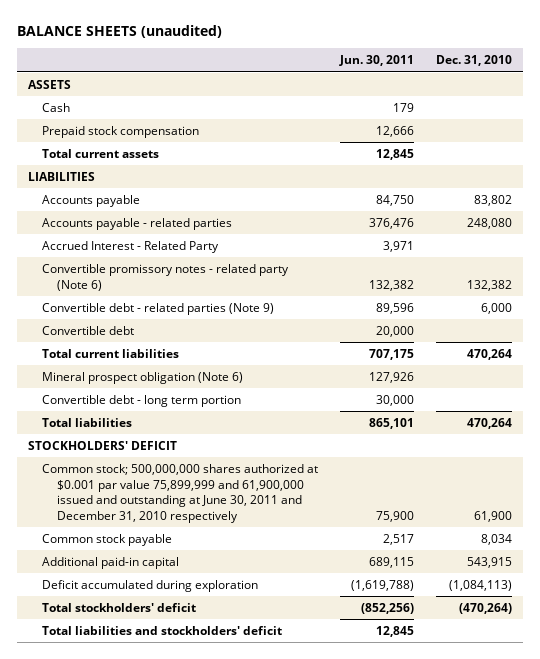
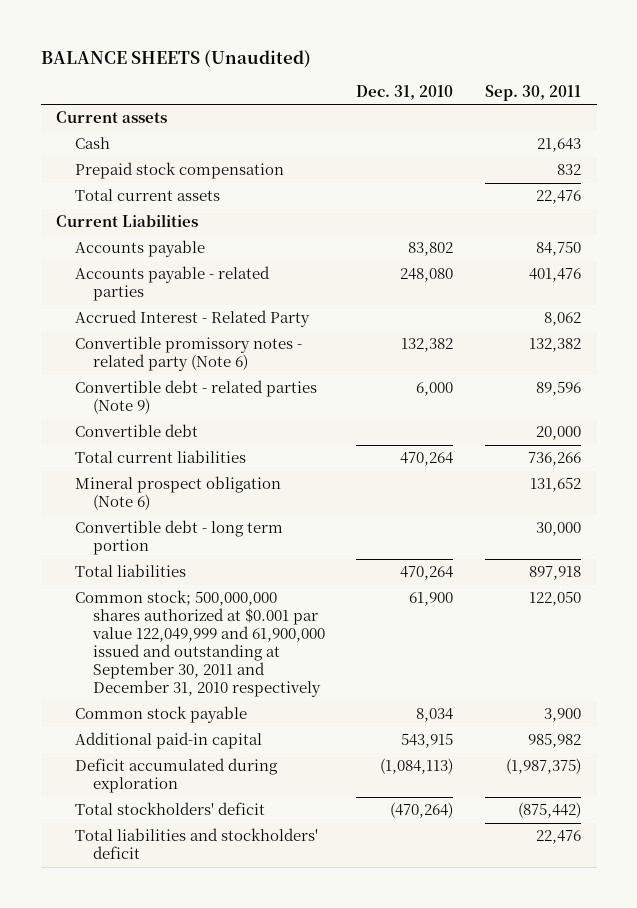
- BALANCE SHEETS (unaudited)
+ BALANCE SHEETS (Unaudited)
- | Jun. 30, 2011 | Dec. 31, 2010
+ | Dec. 31, 2010 | Sep. 30, 2011
- ASSETS
+ Current assets
- LIABILITIES
+ Current Liabilities
- STOCKHOLDERS' DEFICIT
- Common stock; 500,000,000 shares authorized at $0.001 par value 75,899,999 and 61,900,000 issued and outstanding at June 30, 2011 and December 31, 2010 respectively | 75,900 | 61,900
+ Common stock; 500,000,000 shares authorized at $0.001 par value 122,049,999 and 61,900,000 issued and outstanding at September 30, 2011 and December 31, 2010 respectively | 61,900 | 122,050

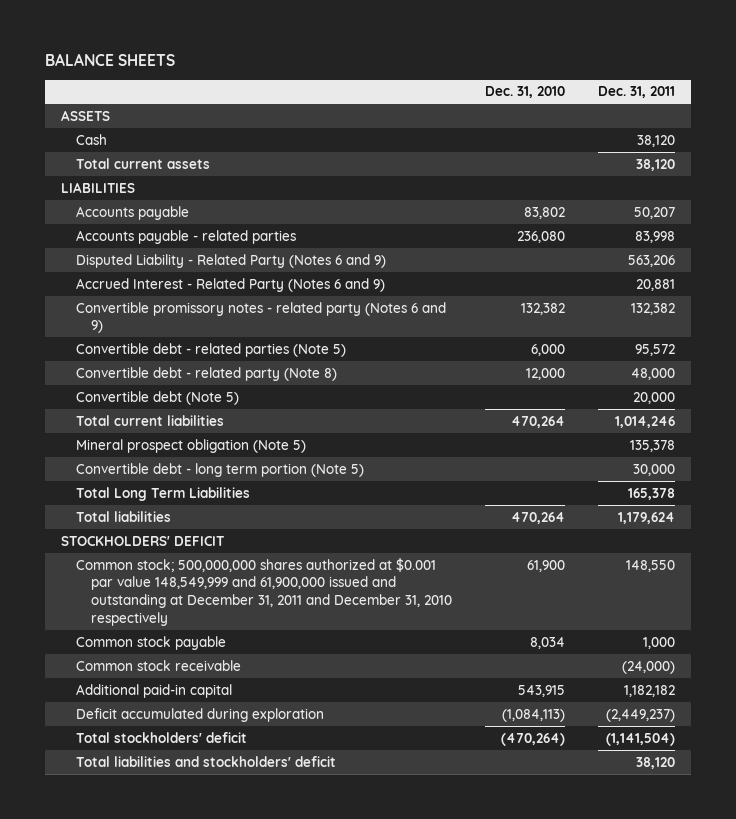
- BALANCE SHEETS (Unaudited)
+ BALANCE SHEETS
- | Dec. 31, 2010 | Sep. 30, 2011
+ | Dec. 31, 2010 | Dec. 31, 2011
- Current assets
+ ASSETS
- Prepaid stock compensation | | 832
- Current Liabilities
+ LIABILITIES
- Accounts payable - related parties | 248,080 | 401,476
- Accrued Interest - Related Party | | 8,062
- Convertible promissory notes - related party (Note 6) | 132,382 | 132,382
- Convertible debt - related parties (Note 9) | 6,000 | 89,596
- Convertible debt | | 20,000
+ Accounts payable - related parties | 236,080 | 83,998
+ Disputed Liability - Related Party (Notes 6 and 9) | | 563,206
+ Accrued Interest - Related Party (Notes 6 and 9) | | 20,881
+ Convertible promissory notes - related party (Notes 6 and 9) | 132,382 | 132,382
+ Convertible debt - related parties (Note 5) | 6,000 | 95,572
+ Convertible debt - related party (Note 8) | 12,000 | 48,000
+ Convertible debt (Note 5) | | 20,000
- Mineral prospect obligation (Note 6) | | 131,652
- Convertible debt - long term portion | | 30,000
+ Mineral prospect obligation (Note 5) | | 135,378
+ Convertible debt - long term portion (Note 5) | | 30,000
+ Total Long Term Liabilities | | 165,378
- Common stock; 500,000,000 shares authorized at $0.001 par value 122,049,999 and 61,900,000 issued and outstanding at September 30, 2011 and December 31, 2010 respectively | 61,900 | 122,050
+ STOCKHOLDERS' DEFICIT
+ Common stock; 500,000,000 shares authorized at $0.001 par value 148,549,999 and 61,900,000 issued and outstanding at December 31, 2011 and December 31, 2010 respectively | 61,900 | 148,550
+ Common stock receivable | | (24,000)

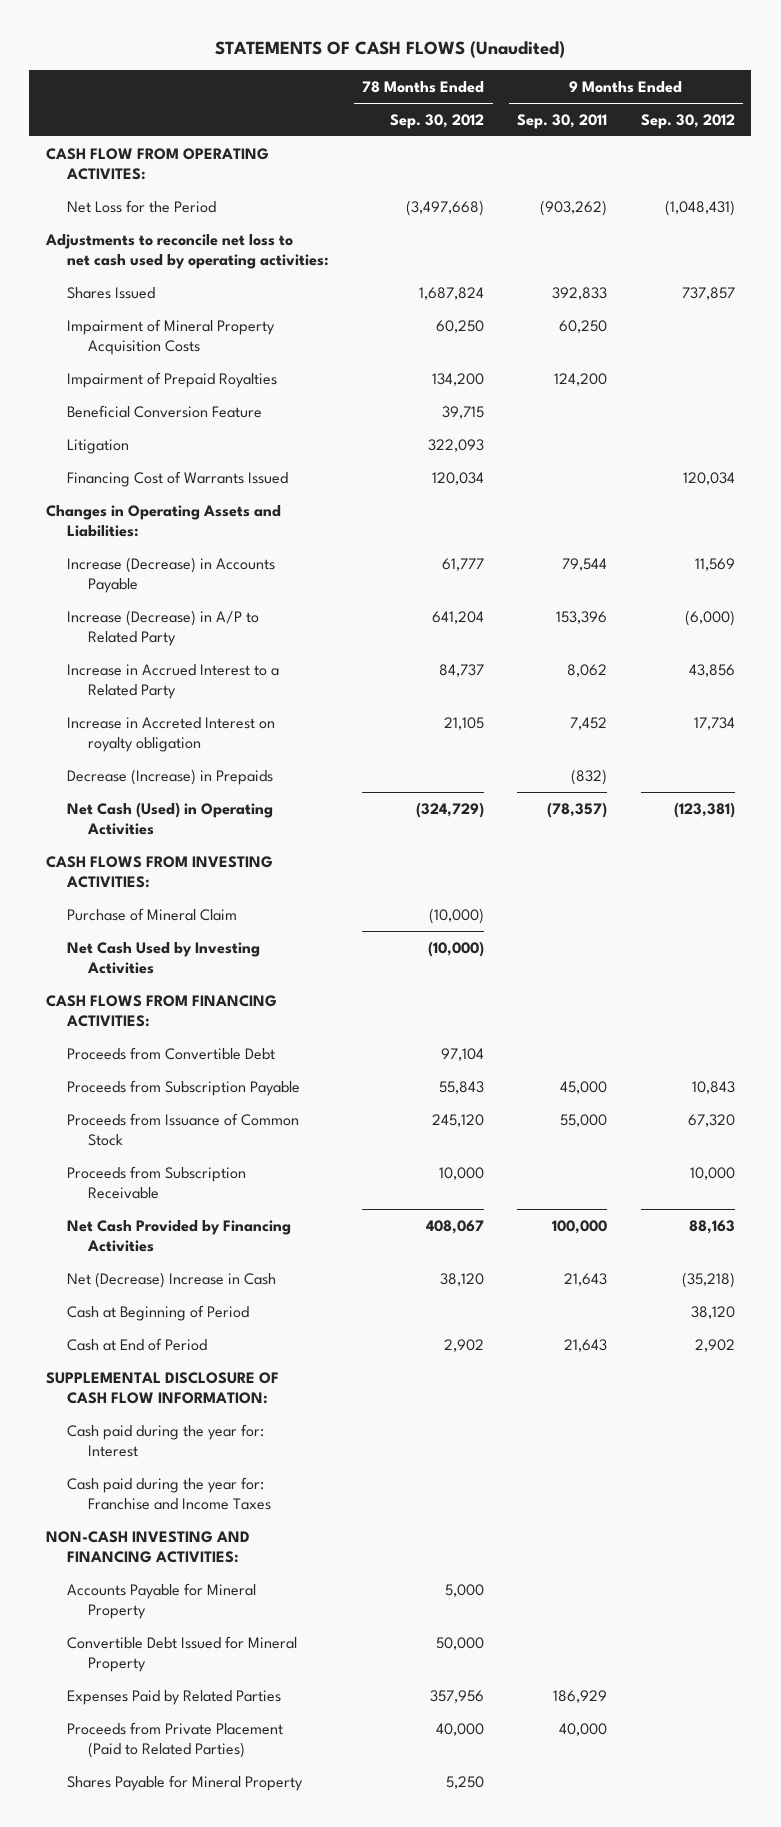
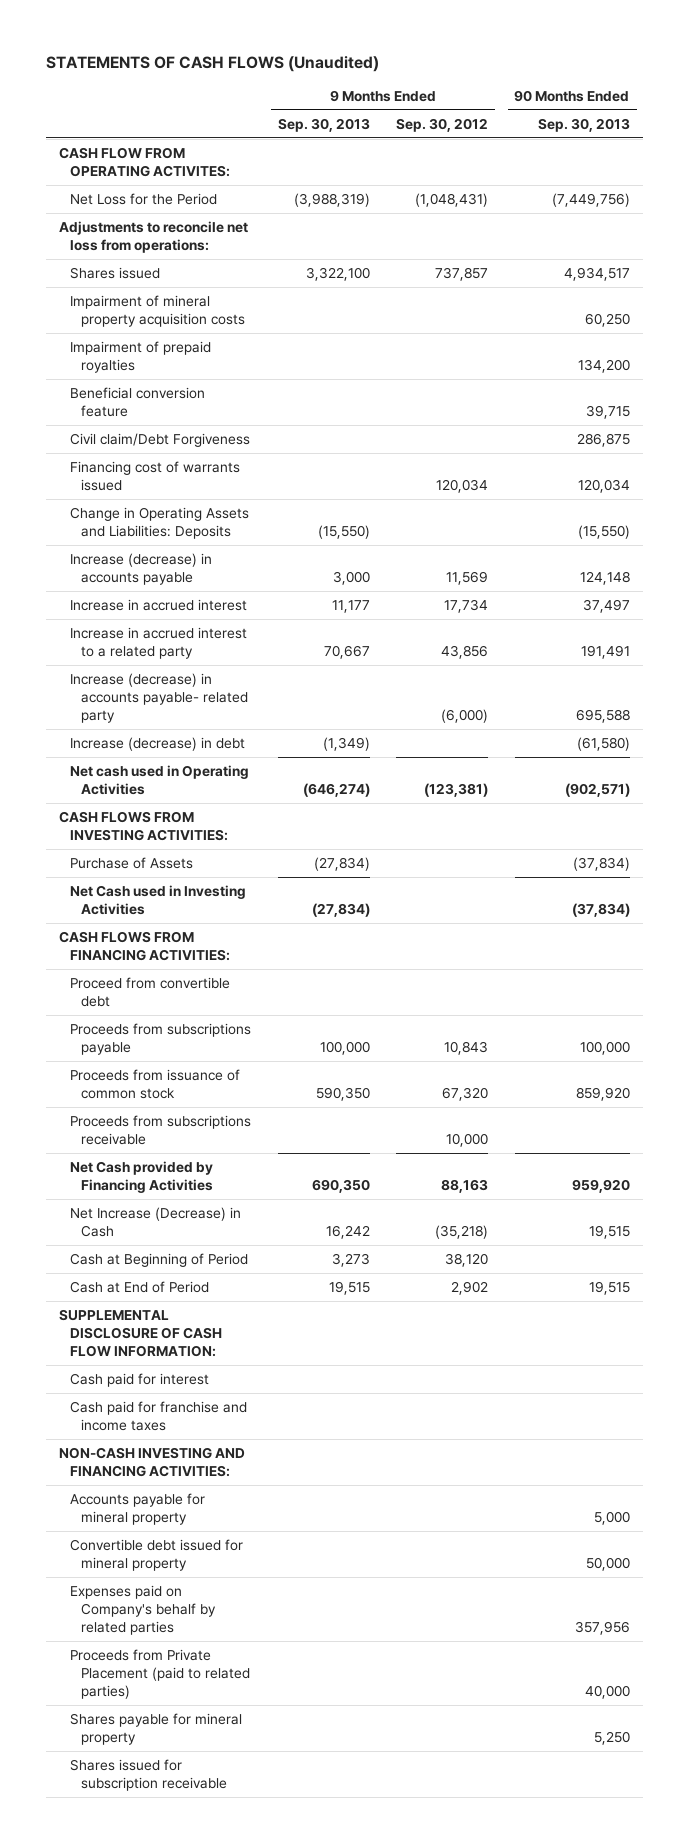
- | 78 Months Ended Sep. 30, 2012 | 9 Months Ended Sep. 30, 2011 | 9 Months Ended Sep. 30, 2012
+ | 9 Months Ended Sep. 30, 2013 | 9 Months Ended Sep. 30, 2012 | 90 Months Ended Sep. 30, 2013
- Adjustments to reconcile net loss to net cash used by operating activities:
- Shares Issued | 1,687,824 | 392,833 | 737,857
- Impairment of Mineral Property Acquisition Costs | 60,250 | 60,250 |
- Impairment of Prepaid Royalties | 134,200 | 124,200 |
- Beneficial Conversion Feature | 39,715 | |
- Litigation | 322,093 | |
- Financing Cost of Warrants Issued | 120,034 | | 120,034
- Changes in Operating Assets and Liabilities:
- Increase (Decrease) in Accounts Payable | 61,777 | 79,544 | 11,569
- Increase (Decrease) in A/P to Related Party | 641,204 | 153,396 | (6,000)
- Increase in Accrued Interest to a Related Party | 84,737 | 8,062 | 43,856
- Increase in Accreted Interest on royalty obligation | 21,105 | 7,452 | 17,734
- Decrease (Increase) in Prepaids | | (832) |
- Net Cash (Used) in Operating Activities | (324,729) | (78,357) | (123,381)
+ Adjustments to reconcile net loss from operations:
+ Shares issued | 3,322,100 | 737,857 | 4,934,517
+ Impairment of mineral property acquisition costs | | | 60,250
+ Impairment of prepaid royalties | | | 134,200
+ Beneficial conversion feature | | | 39,715
+ Civil claim/Debt Forgiveness | | | 286,875
+ Financing cost of warrants issued | | 120,034 | 120,034
+ Change in Operating Assets and Liabilities: Deposits | (15,550) | | (15,550)
+ Increase (decrease) in accounts payable | 3,000 | 11,569 | 124,148
+ Increase in accrued interest | 11,177 | 17,734 | 37,497
+ Increase in accrued interest to a related party | 70,667 | 43,856 | 191,491
+ Increase (decrease) in accounts payable- related party | | (6,000) | 695,588
+ Increase (decrease) in debt | (1,349) | | (61,580)
+ Net cash used in Operating Activities | (646,274) | (123,381) | (902,571)
- Purchase of Mineral Claim | (10,000) | |
- Net Cash Used by Investing Activities | (10,000) | |
+ Purchase of Assets | (27,834) | | (37,834)
+ Net Cash used in Investing Activities | (27,834) | | (37,834)
- Proceeds from Convertible Debt | 97,104 | |
- Proceeds from Subscription Payable | 55,843 | 45,000 | 10,843
- Proceeds from Issuance of Common Stock | 245,120 | 55,000 | 67,320
- Proceeds from Subscription Receivable | 10,000 | | 10,000
- Net Cash Provided by Financing Activities | 408,067 | 100,000 | 88,163
- Net (Decrease) Increase in Cash | 38,120 | 21,643 | (35,218)
+ Proceed from convertible debt
+ Proceeds from subscriptions payable | 100,000 | 10,843 | 100,000
+ Proceeds from issuance of common stock | 590,350 | 67,320 | 859,920
+ Proceeds from subscriptions receivable | | 10,000 |
+ Net Cash provided by Financing Activities | 690,350 | 88,163 | 959,920
+ Net Increase (Decrease) in Cash | 16,242 | (35,218) | 19,515
- Cash paid during the year for: Interest
- Cash paid during the year for: Franchise and Income Taxes
+ Cash paid for interest
+ Cash paid for franchise and income taxes
- Accounts Payable for Mineral Property | 5,000 | |
- Convertible Debt Issued for Mineral Property | 50,000 | |
- Expenses Paid by Related Parties | 357,956 | 186,929 |
- Proceeds from Private Placement (Paid to Related Parties) | 40,000 | 40,000 |
- Shares Payable for Mineral Property | 5,250 | |
+ Accounts payable for mineral property | | | 5,000
+ Convertible debt issued for mineral property | | | 50,000
+ Expenses paid on Company's behalf by related parties | | | 357,956
+ Proceeds from Private Placement (paid to related parties) | | | 40,000
+ Shares payable for mineral property | | | 5,250
+ Shares issued for subscription receivable

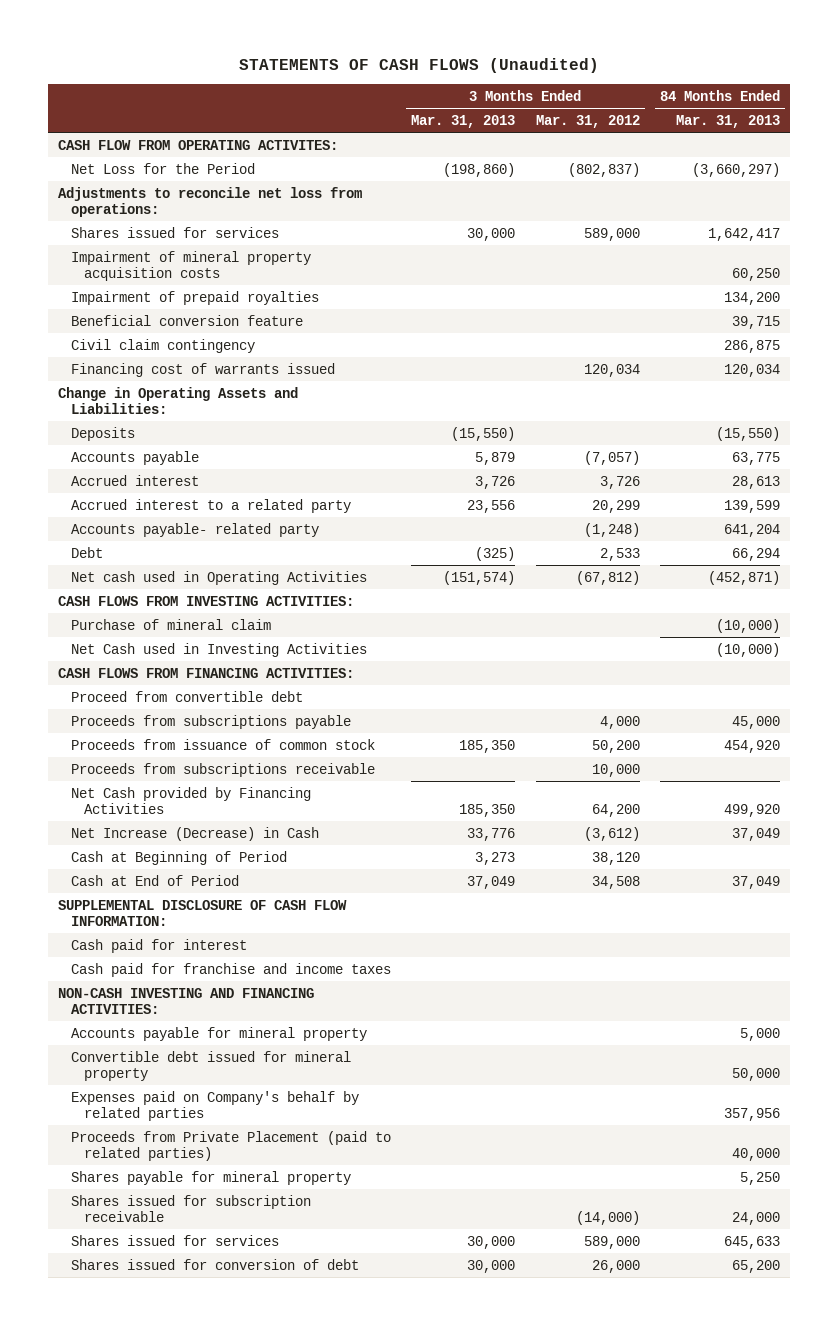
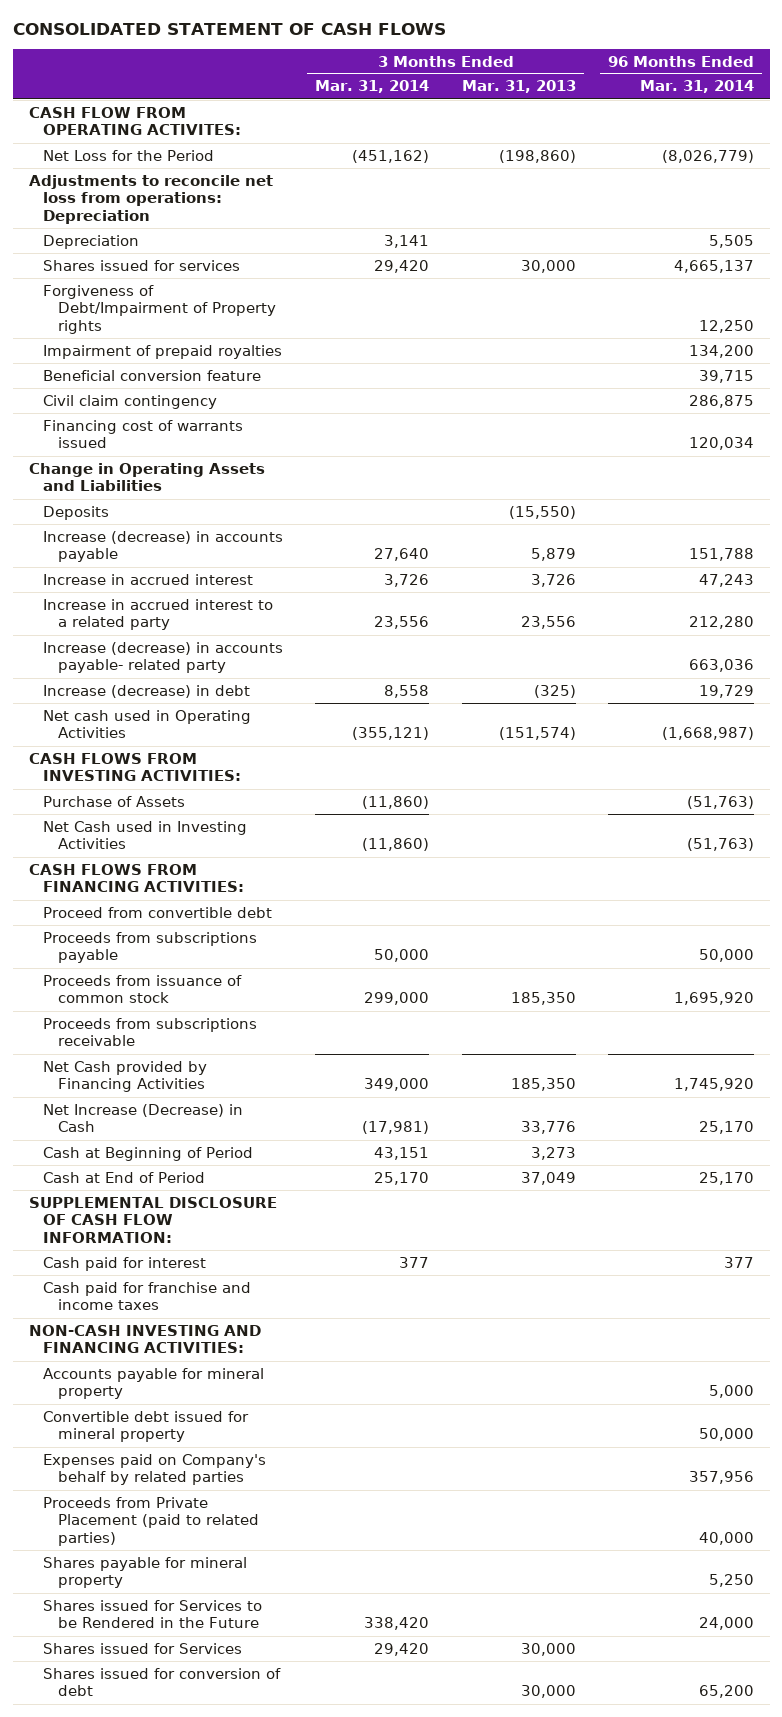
- STATEMENTS OF CASH FLOWS (Unaudited)
+ CONSOLIDATED STATEMENT OF CASH FLOWS
- | 3 Months Ended Mar. 31, 2013 | 3 Months Ended Mar. 31, 2012 | 84 Months Ended Mar. 31, 2013
+ | 3 Months Ended Mar. 31, 2014 | 3 Months Ended Mar. 31, 2013 | 96 Months Ended Mar. 31, 2014
- Adjustments to reconcile net loss from operations:
+ Adjustments to reconcile net loss from operations: Depreciation
+ Depreciation | 3,141 | | 5,505
- Impairment of mineral property acquisition costs | | | 60,250
+ Forgiveness of Debt/Impairment of Property rights | | | 12,250
- Change in Operating Assets and Liabilities:
+ Change in Operating Assets and Liabilities
- Accounts payable | 5,879 | (7,057) | 63,775
- Accrued interest | 3,726 | 3,726 | 28,613
- Accrued interest to a related party | 23,556 | 20,299 | 139,599
- Accounts payable- related party | | (1,248) | 641,204
- Debt | (325) | 2,533 | 66,294
+ Increase (decrease) in accounts payable | 27,640 | 5,879 | 151,788
+ Increase in accrued interest | 3,726 | 3,726 | 47,243
+ Increase in accrued interest to a related party | 23,556 | 23,556 | 212,280
+ Increase (decrease) in accounts payable- related party | | | 663,036
+ Increase (decrease) in debt | 8,558 | (325) | 19,729
- Purchase of mineral claim | | | (10,000)
+ Purchase of Assets | (11,860) | | (51,763)
- Shares issued for subscription receivable | | (14,000) | 24,000
- Shares issued for services | 30,000 | 589,000 | 645,633
+ Shares issued for Services to be Rendered in the Future | 338,420 | | 24,000
+ Shares issued for Services | 29,420 | 30,000 |

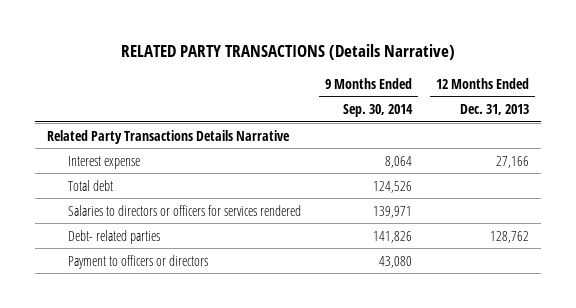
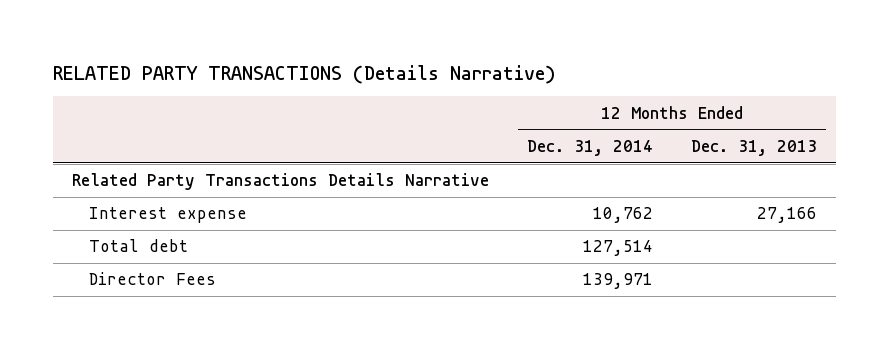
- | 9 Months Ended Sep. 30, 2014 | 12 Months Ended Dec. 31, 2013
+ | 12 Months Ended Dec. 31, 2014 | 12 Months Ended Dec. 31, 2013
- Salaries to directors or officers for services rendered | 139,971 |
- Debt- related parties | 141,826 | 128,762
- Payment to officers or directors | 43,080 |
+ Director Fees | 139,971 |

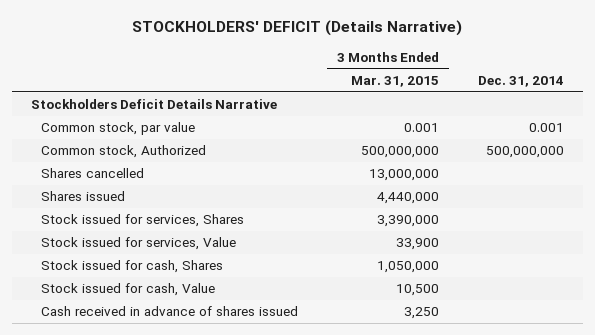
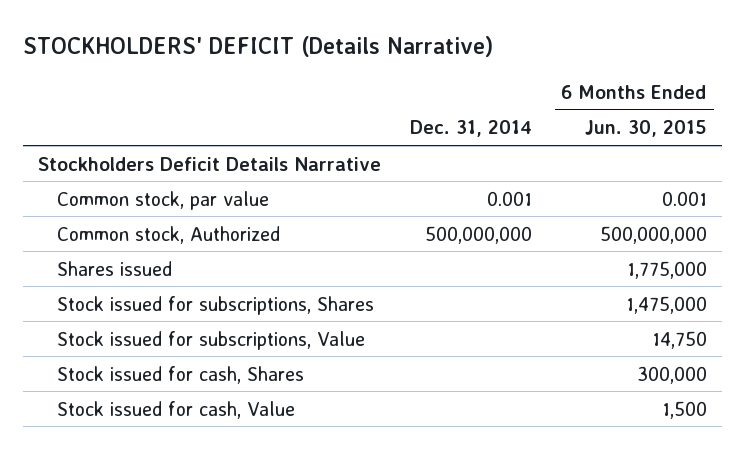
- | 3 Months Ended Mar. 31, 2015 | Dec. 31, 2014
+ | Dec. 31, 2014 | 6 Months Ended Jun. 30, 2015
- Shares cancelled | 13,000,000 |
- Stock issued for services, Shares | 3,390,000 |
- Stock issued for services, Value | 33,900 |
+ Stock issued for subscriptions, Shares | | 1,475,000
+ Stock issued for subscriptions, Value | | 14,750
- Cash received in advance of shares issued | 3,250 |

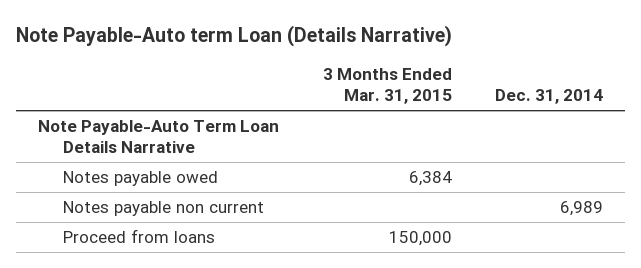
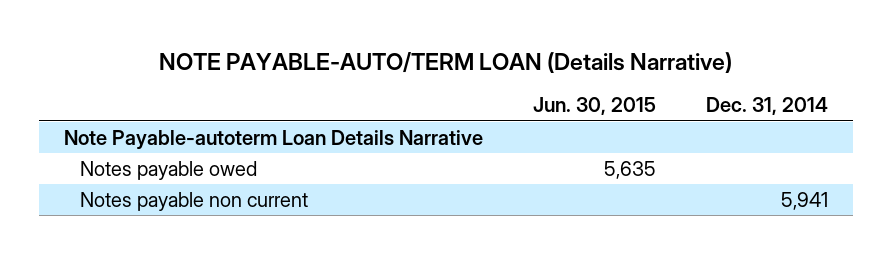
- Note Payable-Auto term Loan (Details Narrative)
+ NOTE PAYABLE-AUTO/TERM LOAN (Details Narrative)
- | 3 Months Ended Mar. 31, 2015 | Dec. 31, 2014
+ | Jun. 30, 2015 | Dec. 31, 2014
- Note Payable-Auto Term Loan Details Narrative
+ Note Payable-autoterm Loan Details Narrative
- Notes payable non current | | 6,989
- Proceed from loans | 150,000 |
+ Notes payable non current | | 5,941

